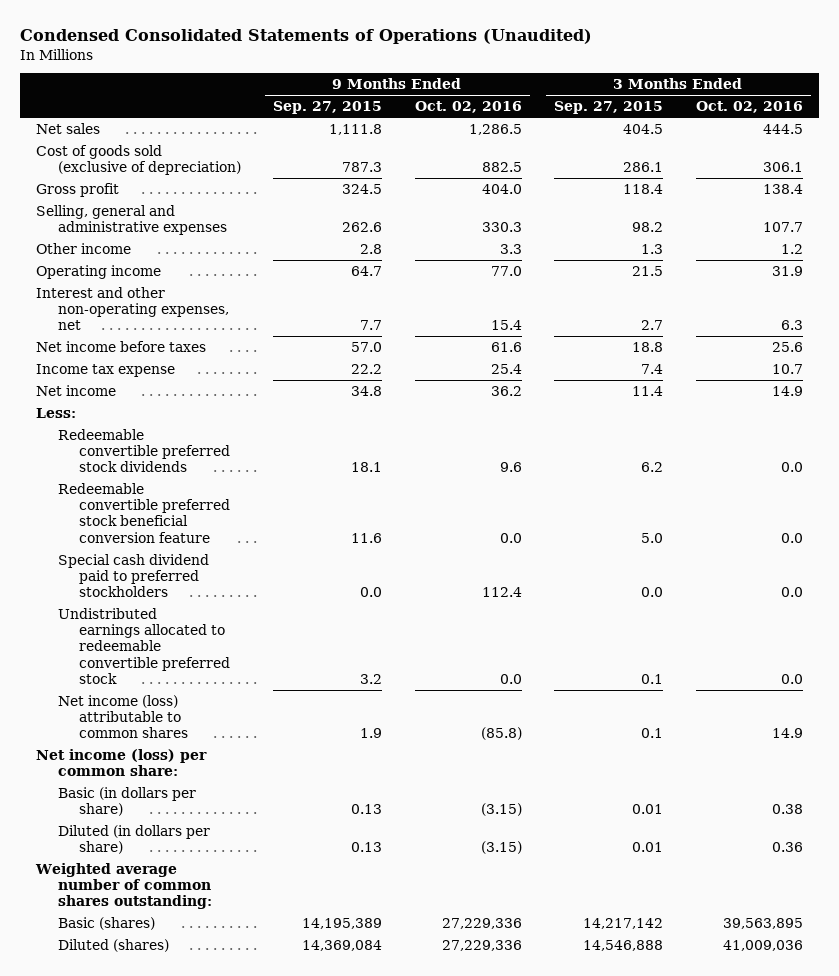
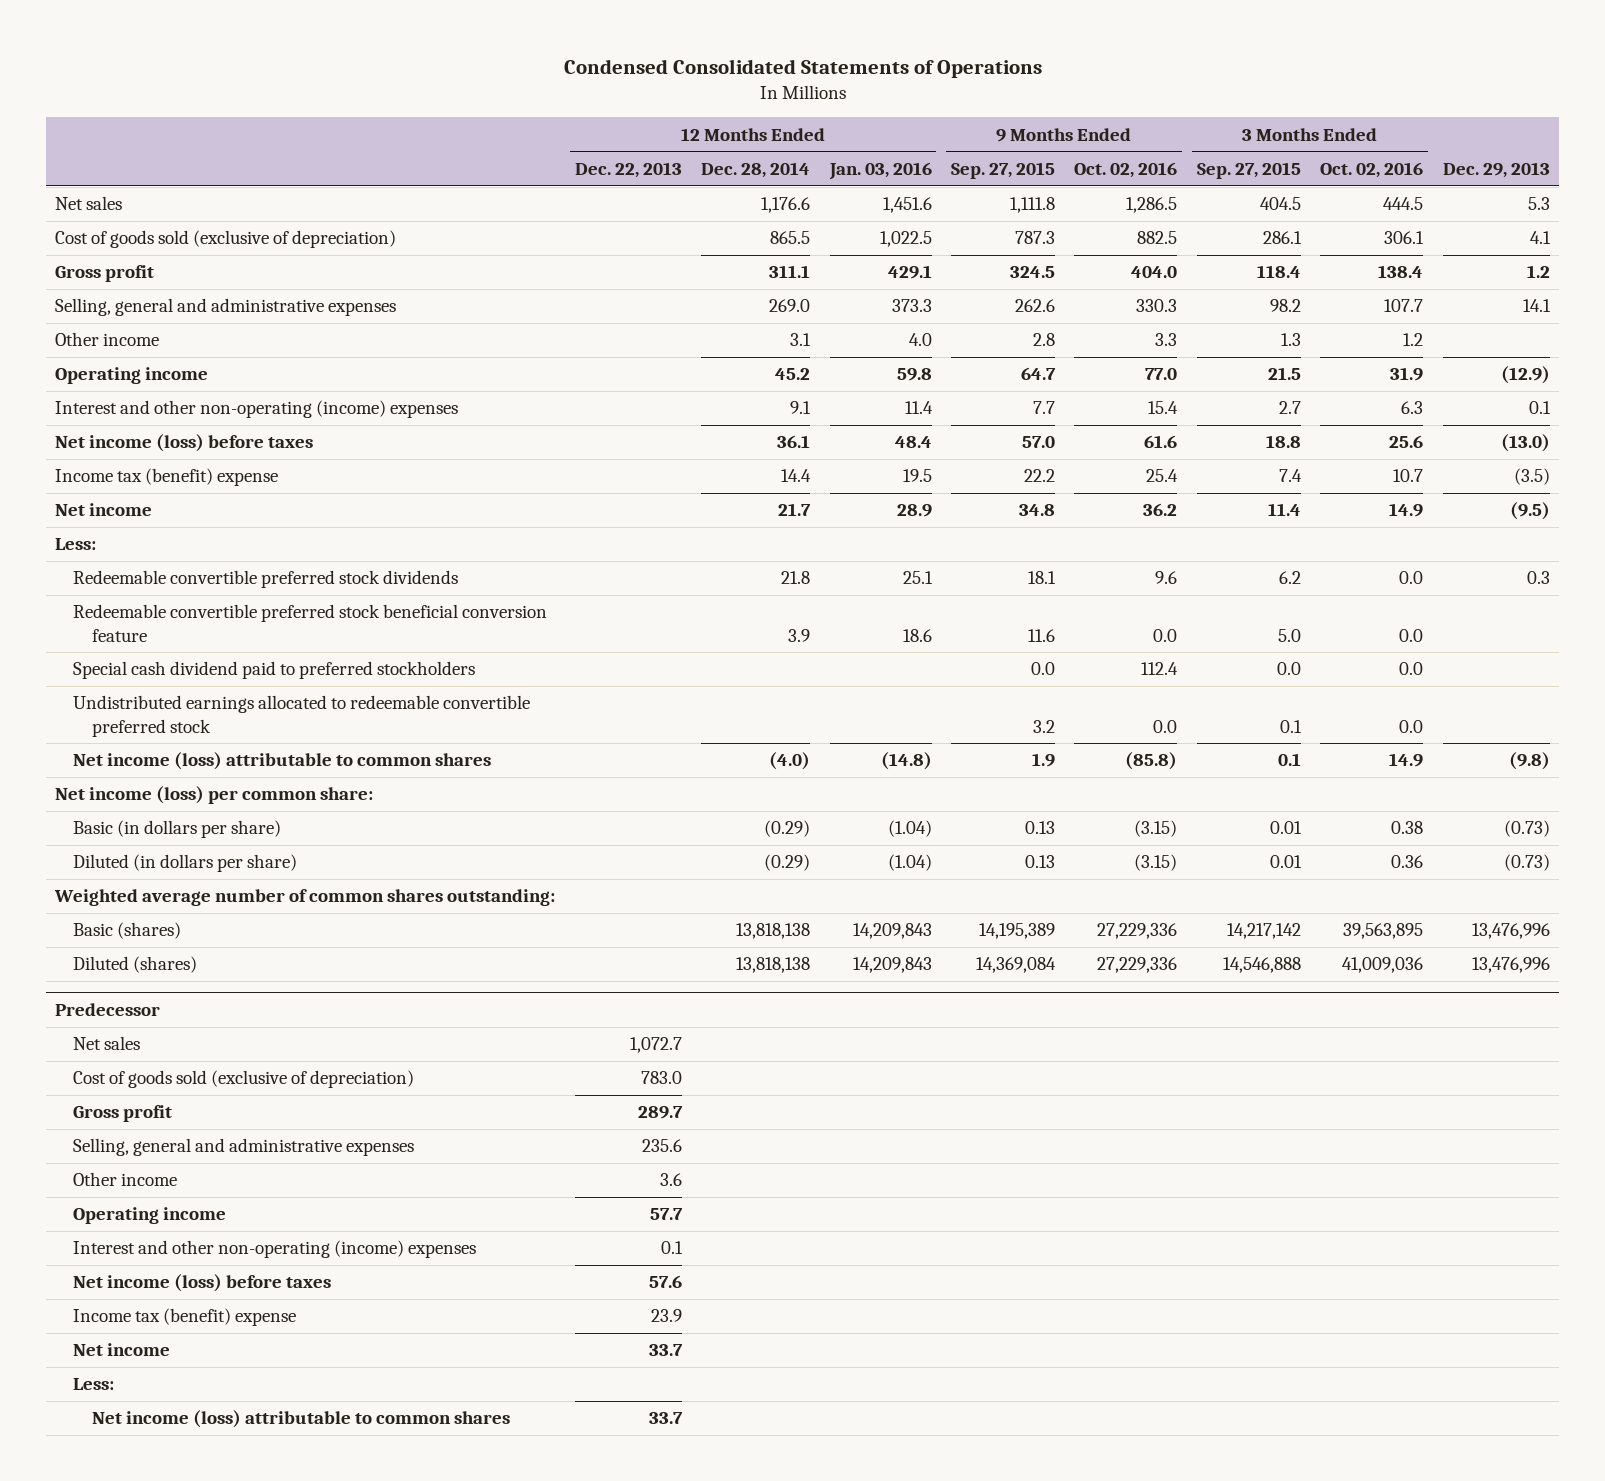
- Condensed Consolidated Statements of Operations (Unaudited)
+ Condensed Consolidated Statements of Operations
- | 9 Months Ended Sep. 27, 2015 | 9 Months Ended Oct. 02, 2016 | 3 Months Ended Sep. 27, 2015 | 3 Months Ended Oct. 02, 2016
+ | 12 Months Ended Dec. 22, 2013 | 12 Months Ended Dec. 28, 2014 | 12 Months Ended Jan. 03, 2016 | 9 Months Ended Sep. 27, 2015 | 9 Months Ended Oct. 02, 2016 | 3 Months Ended Sep. 27, 2015 | 3 Months Ended Oct. 02, 2016 | Dec. 29, 2013
- Interest and other non-operating expenses, net | 7.7 | 15.4 | 2.7 | 6.3
- Net income before taxes | 57.0 | 61.6 | 18.8 | 25.6
- Income tax expense | 22.2 | 25.4 | 7.4 | 10.7
+ Interest and other non-operating (income) expenses | | 9.1 | 11.4 | 7.7 | 15.4 | 2.7 | 6.3 | 0.1
+ Net income (loss) before taxes | | 36.1 | 48.4 | 57.0 | 61.6 | 18.8 | 25.6 | (13.0)
+ Income tax (benefit) expense | | 14.4 | 19.5 | 22.2 | 25.4 | 7.4 | 10.7 | (3.5)
+ Predecessor
+ Net sales | 1,072.7 | | | | | | |
+ Cost of goods sold (exclusive of depreciation) | 783.0 | | | | | | |
+ Gross profit | 289.7 | | | | | | |
+ Selling, general and administrative expenses | 235.6 | | | | | | |
+ Other income | 3.6 | | | | | | |
+ Operating income | 57.7 | | | | | | |
+ Interest and other non-operating (income) expenses | 0.1 | | | | | | |
+ Net income (loss) before taxes | 57.6 | | | | | | |
+ Income tax (benefit) expense | 23.9 | | | | | | |
+ Net income | 33.7 | | | | | | |
+ Less:
+ Net income (loss) attributable to common shares | 33.7 | | | | | | |

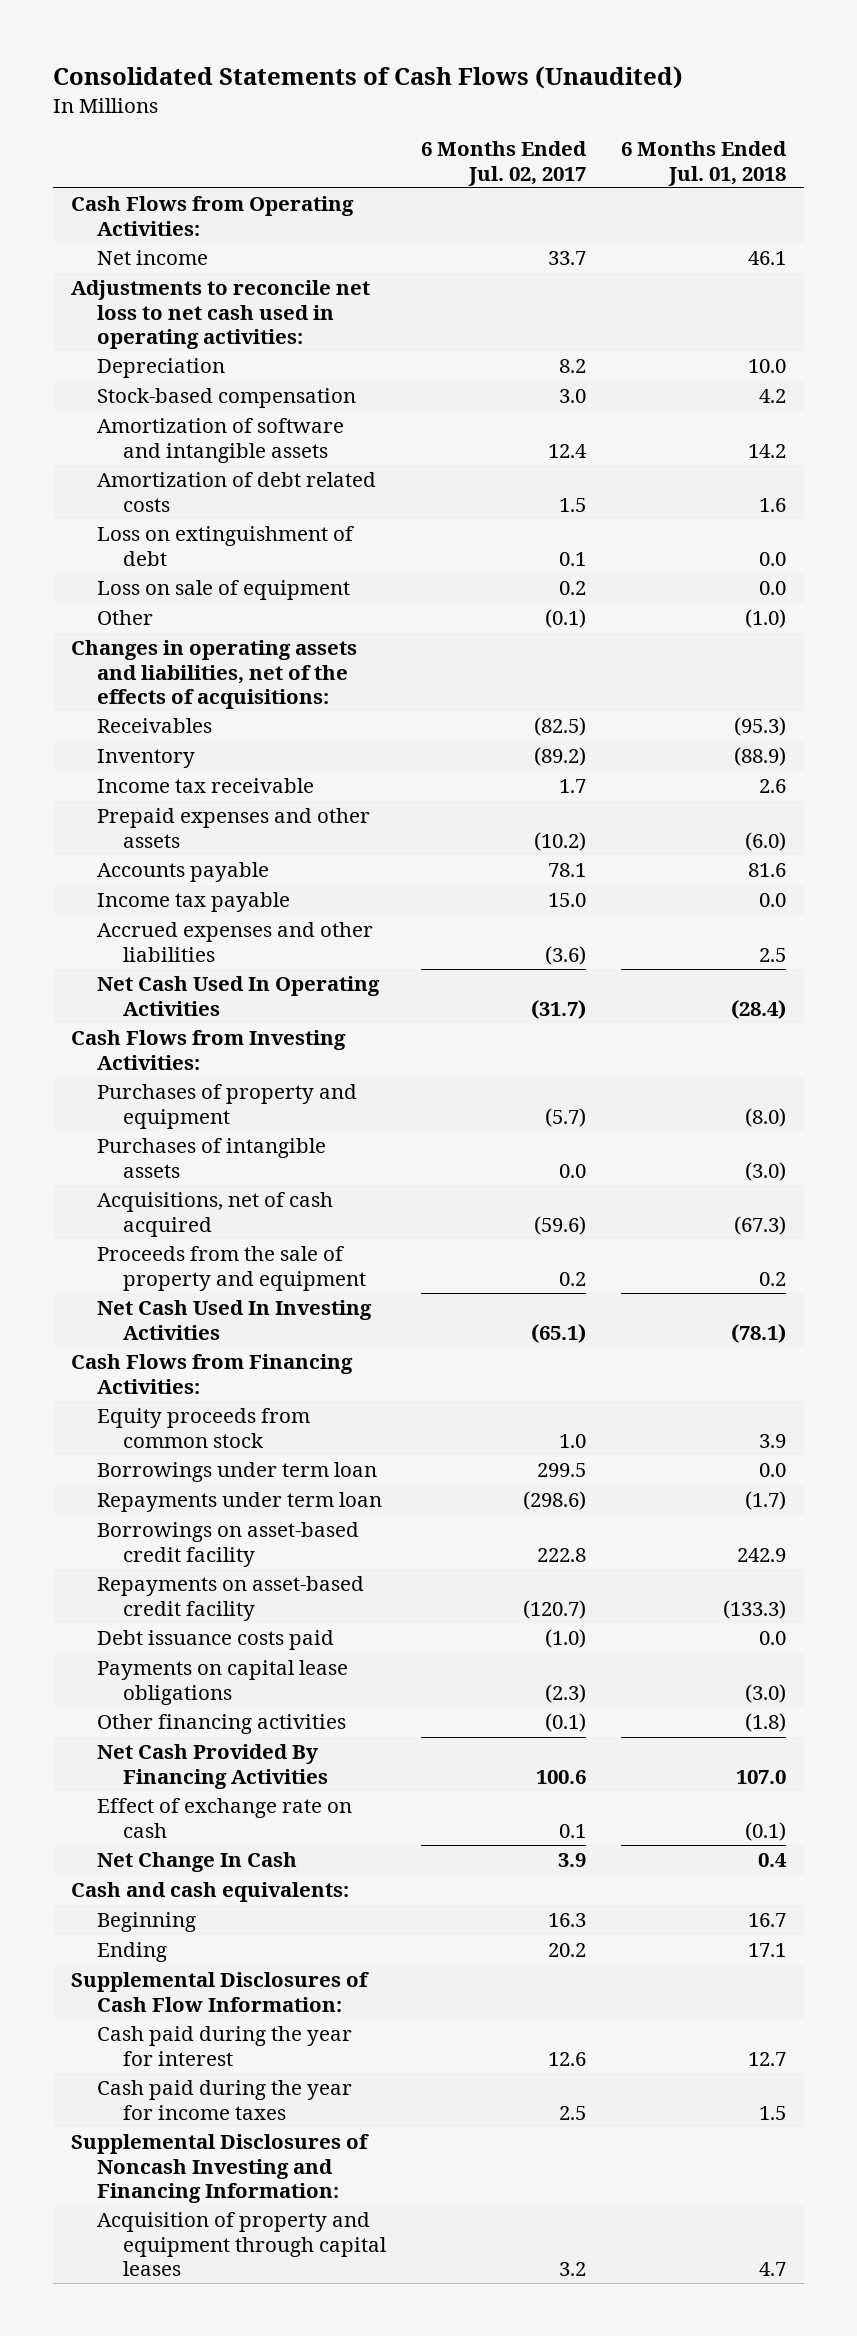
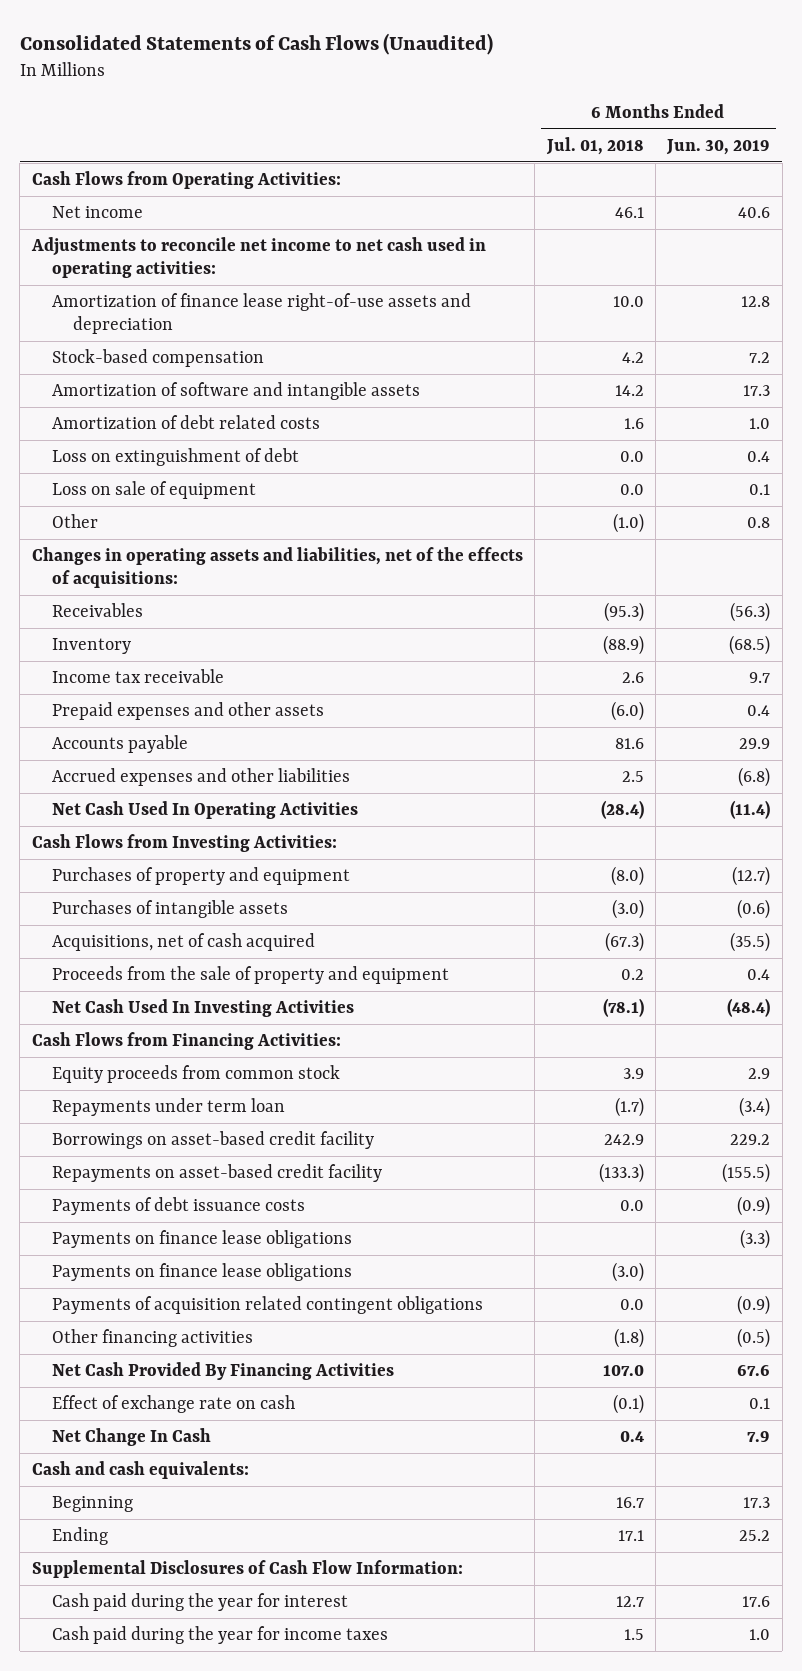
- | 6 Months Ended Jul. 02, 2017 | 6 Months Ended Jul. 01, 2018
+ | 6 Months Ended Jul. 01, 2018 | 6 Months Ended Jun. 30, 2019
- Adjustments to reconcile net loss to net cash used in operating activities:
- Depreciation | 8.2 | 10.0
+ Adjustments to reconcile net income to net cash used in operating activities:
+ Amortization of finance lease right-of-use assets and depreciation | 10.0 | 12.8
- Income tax payable | 15.0 | 0.0
- Borrowings under term loan | 299.5 | 0.0
- Debt issuance costs paid | (1.0) | 0.0
- Payments on capital lease obligations | (2.3) | (3.0)
+ Payments of debt issuance costs | 0.0 | (0.9)
+ Payments on finance lease obligations | | (3.3)
+ Payments on finance lease obligations | (3.0) |
+ Payments of acquisition related contingent obligations | 0.0 | (0.9)
- Supplemental Disclosures of Noncash Investing and Financing Information:
- Acquisition of property and equipment through capital leases | 3.2 | 4.7

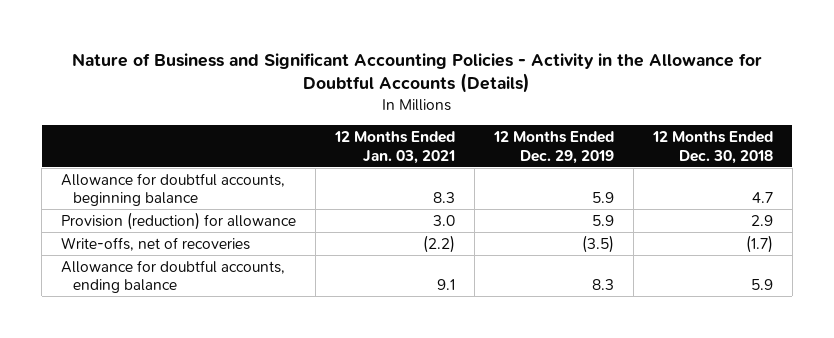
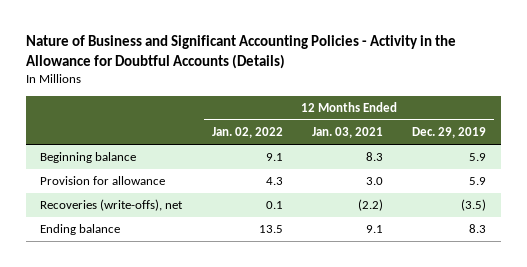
- | 12 Months Ended Jan. 03, 2021 | 12 Months Ended Dec. 29, 2019 | 12 Months Ended Dec. 30, 2018
+ | 12 Months Ended Jan. 02, 2022 | 12 Months Ended Jan. 03, 2021 | 12 Months Ended Dec. 29, 2019
- Allowance for doubtful accounts, beginning balance | 8.3 | 5.9 | 4.7
- Provision (reduction) for allowance | 3.0 | 5.9 | 2.9
- Write-offs, net of recoveries | (2.2) | (3.5) | (1.7)
- Allowance for doubtful accounts, ending balance | 9.1 | 8.3 | 5.9
+ Beginning balance | 9.1 | 8.3 | 5.9
+ Provision for allowance | 4.3 | 3.0 | 5.9
+ Recoveries (write-offs), net | 0.1 | (2.2) | (3.5)
+ Ending balance | 13.5 | 9.1 | 8.3

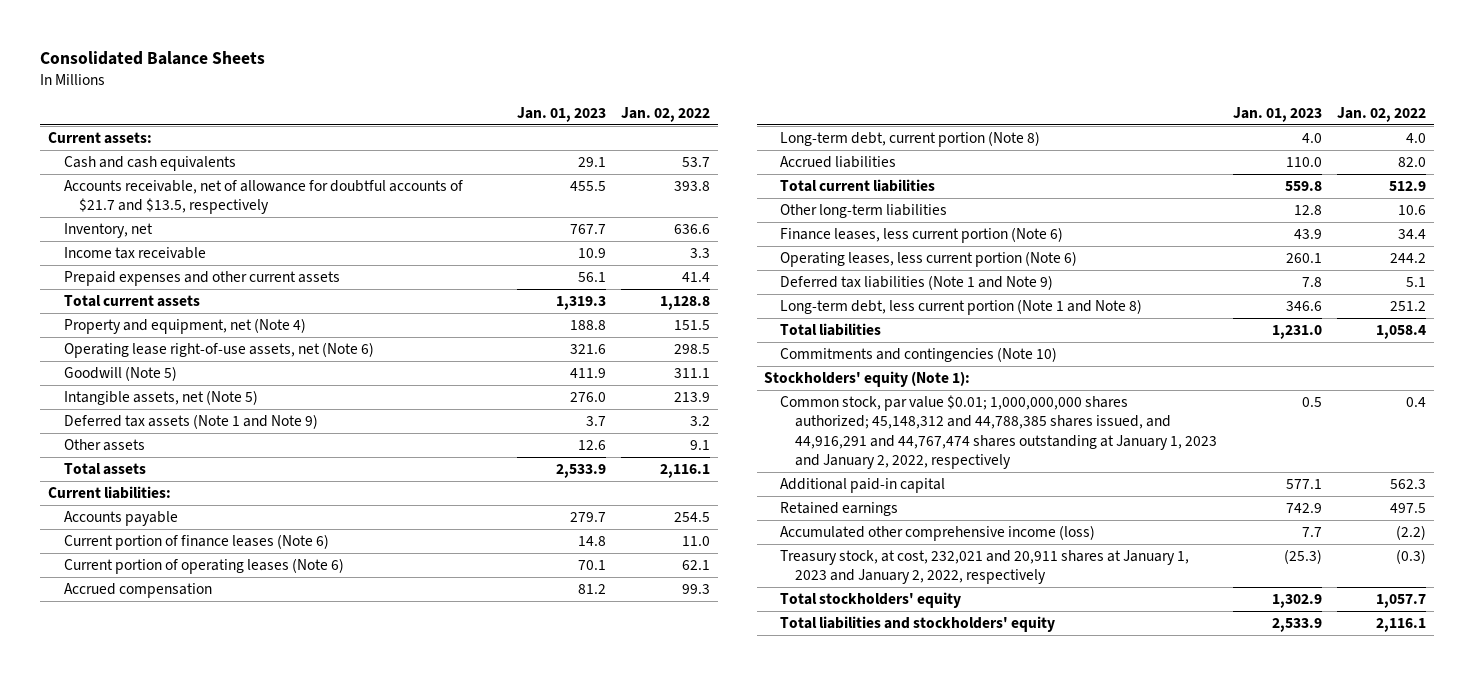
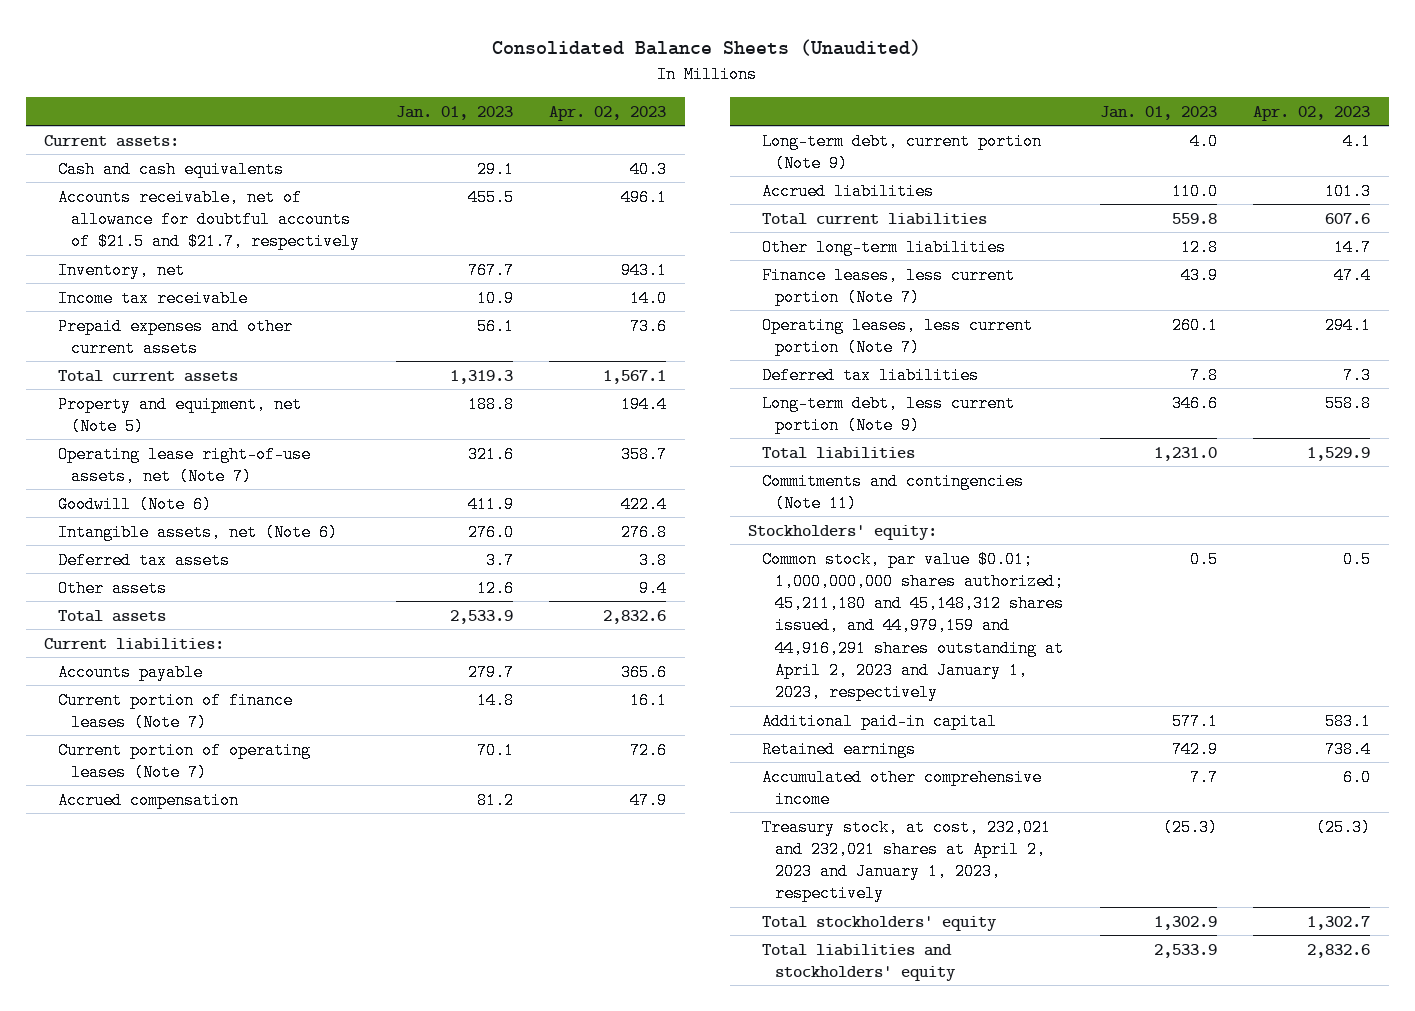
- Consolidated Balance Sheets
+ Consolidated Balance Sheets (Unaudited)
- | Jan. 01, 2023 | Jan. 02, 2022
+ | Jan. 01, 2023 | Apr. 02, 2023
- Accounts receivable, net of allowance for doubtful accounts of $21.7 and $13.5, respectively | 455.5 | 393.8
+ Accounts receivable, net of allowance for doubtful accounts of $21.5 and $21.7, respectively | 455.5 | 496.1
- Property and equipment, net (Note 4) | 188.8 | 151.5
- Operating lease right-of-use assets, net (Note 6) | 321.6 | 298.5
- Goodwill (Note 5) | 411.9 | 311.1
- Intangible assets, net (Note 5) | 276.0 | 213.9
- Deferred tax assets (Note 1 and Note 9) | 3.7 | 3.2
+ Property and equipment, net (Note 5) | 188.8 | 194.4
+ Operating lease right-of-use assets, net (Note 7) | 321.6 | 358.7
+ Goodwill (Note 6) | 411.9 | 422.4
+ Intangible assets, net (Note 6) | 276.0 | 276.8
+ Deferred tax assets | 3.7 | 3.8
- Current portion of finance leases (Note 6) | 14.8 | 11.0
- Current portion of operating leases (Note 6) | 70.1 | 62.1
+ Current portion of finance leases (Note 7) | 14.8 | 16.1
+ Current portion of operating leases (Note 7) | 70.1 | 72.6
- Long-term debt, current portion (Note 8) | 4.0 | 4.0
+ Long-term debt, current portion (Note 9) | 4.0 | 4.1
- Finance leases, less current portion (Note 6) | 43.9 | 34.4
- Operating leases, less current portion (Note 6) | 260.1 | 244.2
- Deferred tax liabilities (Note 1 and Note 9) | 7.8 | 5.1
- Long-term debt, less current portion (Note 1 and Note 8) | 346.6 | 251.2
+ Finance leases, less current portion (Note 7) | 43.9 | 47.4
+ Operating leases, less current portion (Note 7) | 260.1 | 294.1
+ Deferred tax liabilities | 7.8 | 7.3
+ Long-term debt, less current portion (Note 9) | 346.6 | 558.8
- Commitments and contingencies (Note 10)
- Stockholders' equity (Note 1):
- Common stock, par value $0.01; 1,000,000,000 shares authorized; 45,148,312 and 44,788,385 shares issued, and 44,916,291 and 44,767,474 shares outstanding at January 1, 2023 and January 2, 2022, respectively | 0.5 | 0.4
+ Commitments and contingencies (Note 11)
+ Stockholders' equity:
+ Common stock, par value $0.01; 1,000,000,000 shares authorized; 45,211,180 and 45,148,312 shares issued, and 44,979,159 and 44,916,291 shares outstanding at April 2, 2023 and January 1, 2023, respectively | 0.5 | 0.5
- Accumulated other comprehensive income (loss) | 7.7 | (2.2)
- Treasury stock, at cost, 232,021 and 20,911 shares at January 1, 2023 and January 2, 2022, respectively | (25.3) | (0.3)
+ Accumulated other comprehensive income | 7.7 | 6.0
+ Treasury stock, at cost, 232,021 and 232,021 shares at April 2, 2023 and January 1, 2023, respectively | (25.3) | (25.3)

